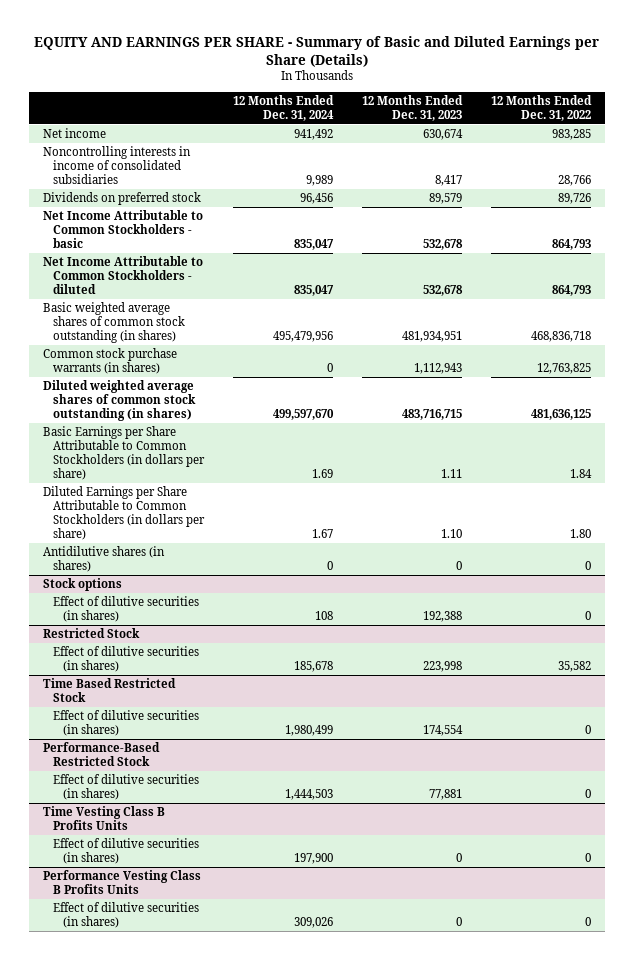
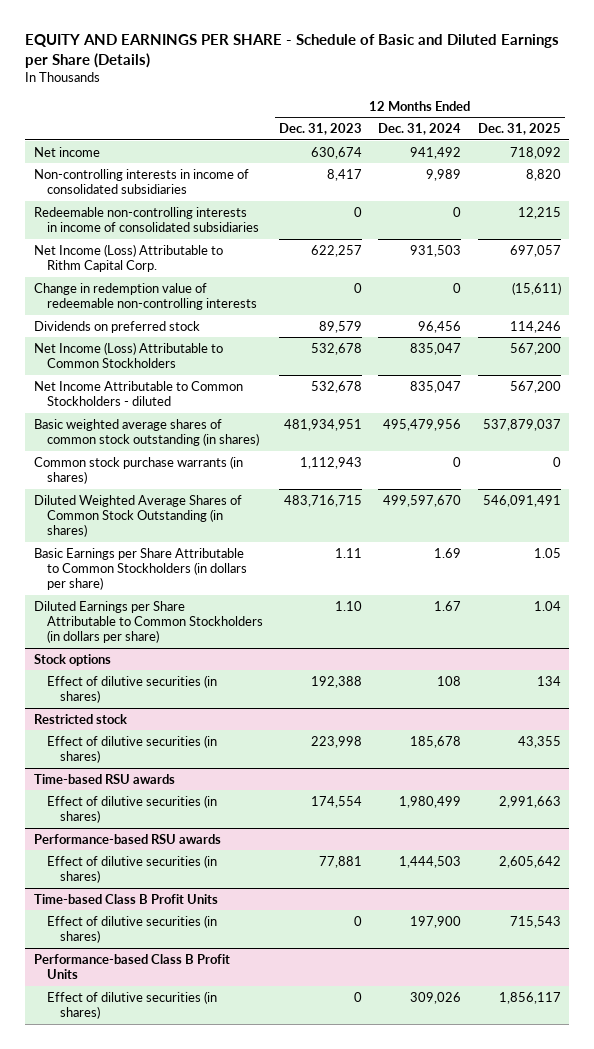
- EQUITY AND EARNINGS PER SHARE - Summary of Basic and Diluted Earnings per Share (Details)
+ EQUITY AND EARNINGS PER SHARE - Schedule of Basic and Diluted Earnings per Share (Details)
- | 12 Months Ended Dec. 31, 2024 | 12 Months Ended Dec. 31, 2023 | 12 Months Ended Dec. 31, 2022
+ | 12 Months Ended Dec. 31, 2023 | 12 Months Ended Dec. 31, 2024 | 12 Months Ended Dec. 31, 2025
- Noncontrolling interests in income of consolidated subsidiaries | 9,989 | 8,417 | 28,766
+ Non-controlling interests in income of consolidated subsidiaries | 8,417 | 9,989 | 8,820
+ Redeemable non-controlling interests in income of consolidated subsidiaries | 0 | 0 | 12,215
+ Net Income (Loss) Attributable to Rithm Capital Corp. | 622,257 | 931,503 | 697,057
+ Change in redemption value of redeemable non-controlling interests | 0 | 0 | (15,611)
- Net Income Attributable to Common Stockholders - basic | 835,047 | 532,678 | 864,793
+ Net Income (Loss) Attributable to Common Stockholders | 532,678 | 835,047 | 567,200
- Diluted weighted average shares of common stock outstanding (in shares) | 499,597,670 | 483,716,715 | 481,636,125
+ Diluted Weighted Average Shares of Common Stock Outstanding (in shares) | 483,716,715 | 499,597,670 | 546,091,491
- Antidilutive shares (in shares) | 0 | 0 | 0
- Restricted Stock
+ Restricted stock
- Time Based Restricted Stock
+ Time-based RSU awards
- Performance-Based Restricted Stock
+ Performance-based RSU awards
- Time Vesting Class B Profits Units
+ Time-based Class B Profit Units
- Performance Vesting Class B Profits Units
+ Performance-based Class B Profit Units

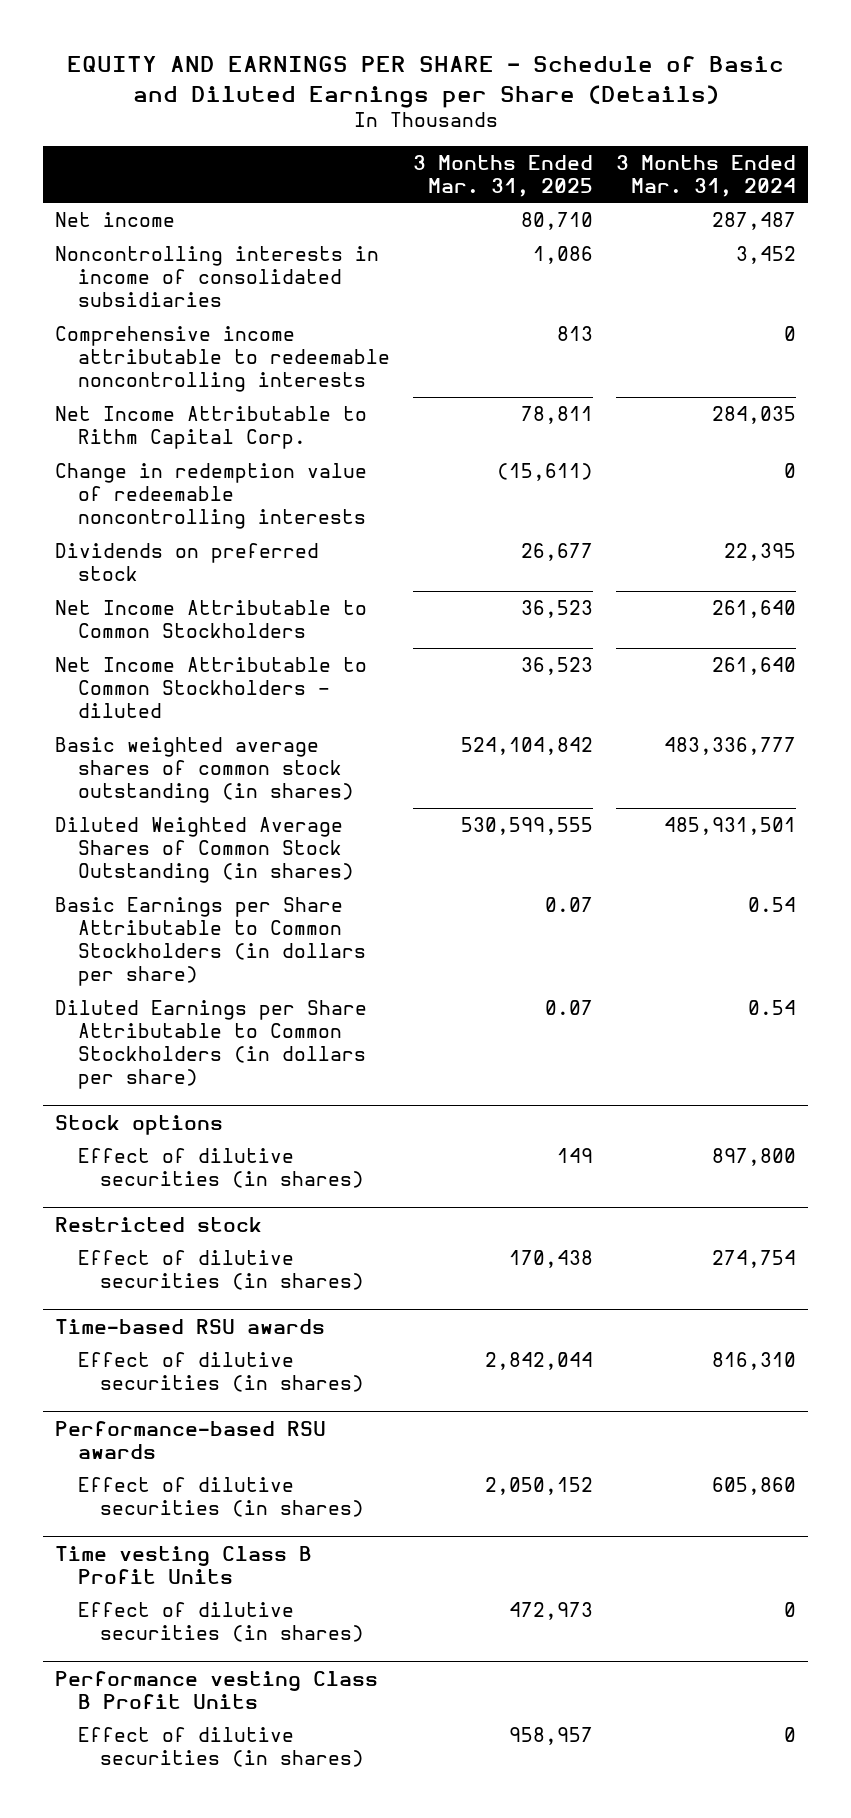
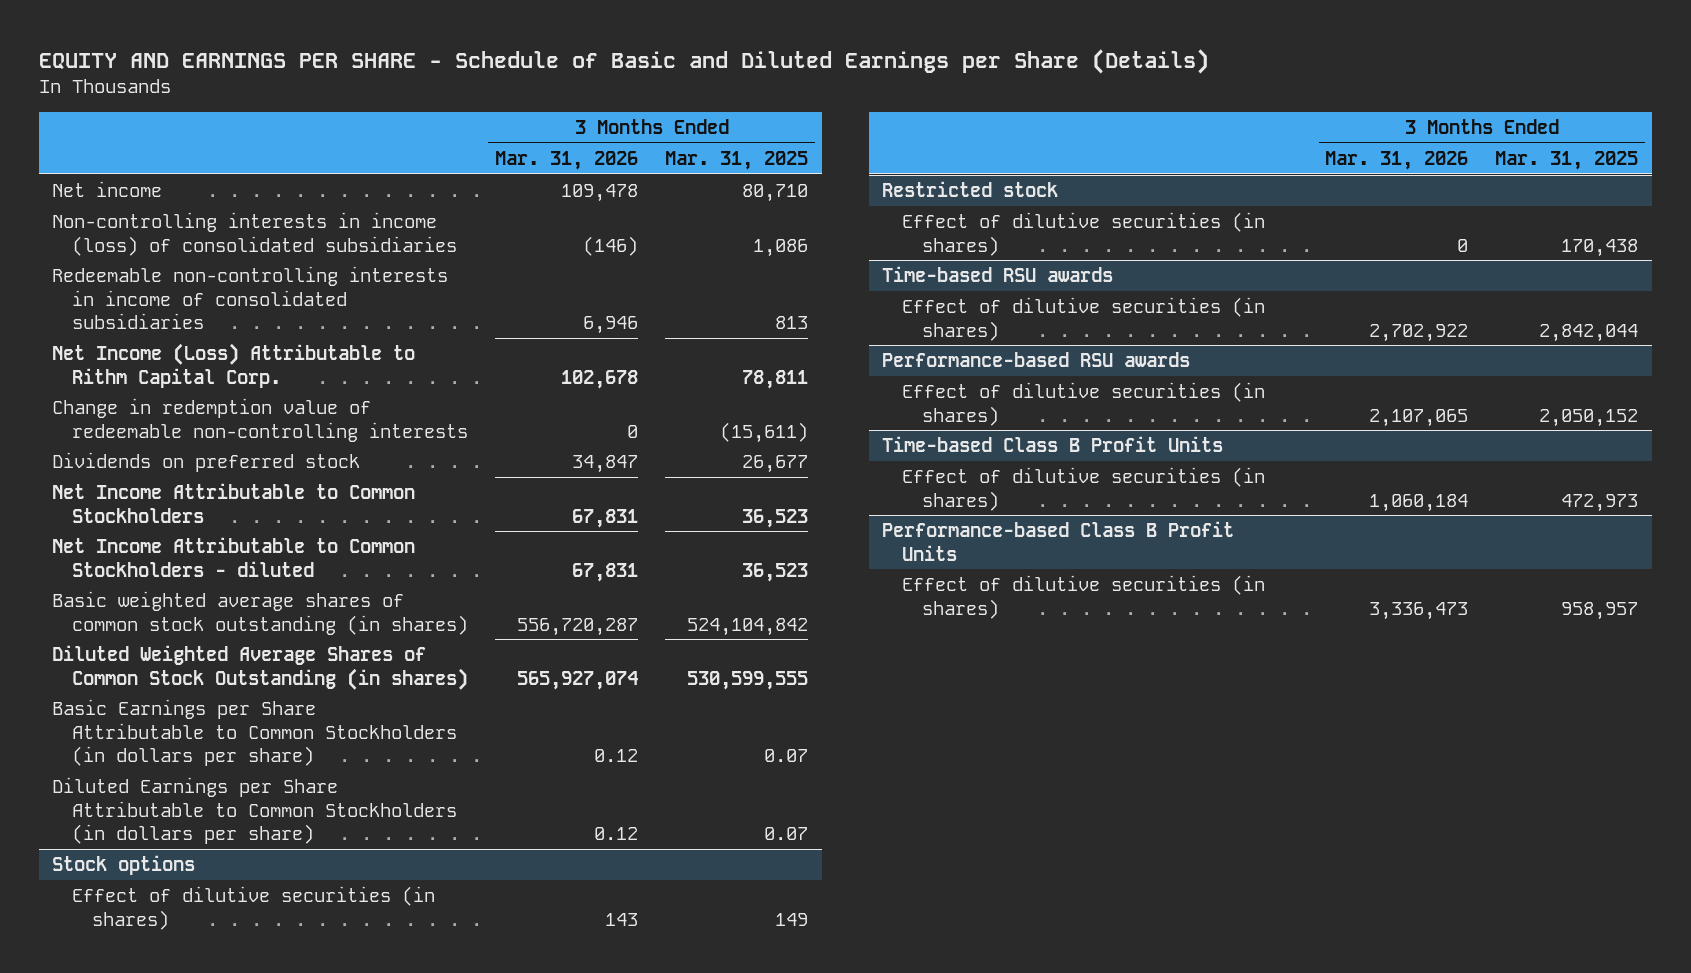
- | 3 Months Ended Mar. 31, 2025 | 3 Months Ended Mar. 31, 2024
+ | 3 Months Ended Mar. 31, 2026 | 3 Months Ended Mar. 31, 2025
- Noncontrolling interests in income of consolidated subsidiaries | 1,086 | 3,452
- Comprehensive income attributable to redeemable noncontrolling interests | 813 | 0
- Net Income Attributable to Rithm Capital Corp. | 78,811 | 284,035
- Change in redemption value of redeemable noncontrolling interests | (15,611) | 0
+ Non-controlling interests in income (loss) of consolidated subsidiaries | (146) | 1,086
+ Redeemable non-controlling interests in income of consolidated subsidiaries | 6,946 | 813
+ Net Income (Loss) Attributable to Rithm Capital Corp. | 102,678 | 78,811
+ Change in redemption value of redeemable non-controlling interests | 0 | (15,611)
- Time vesting Class B Profit Units
+ Time-based Class B Profit Units
- Performance vesting Class B Profit Units
+ Performance-based Class B Profit Units

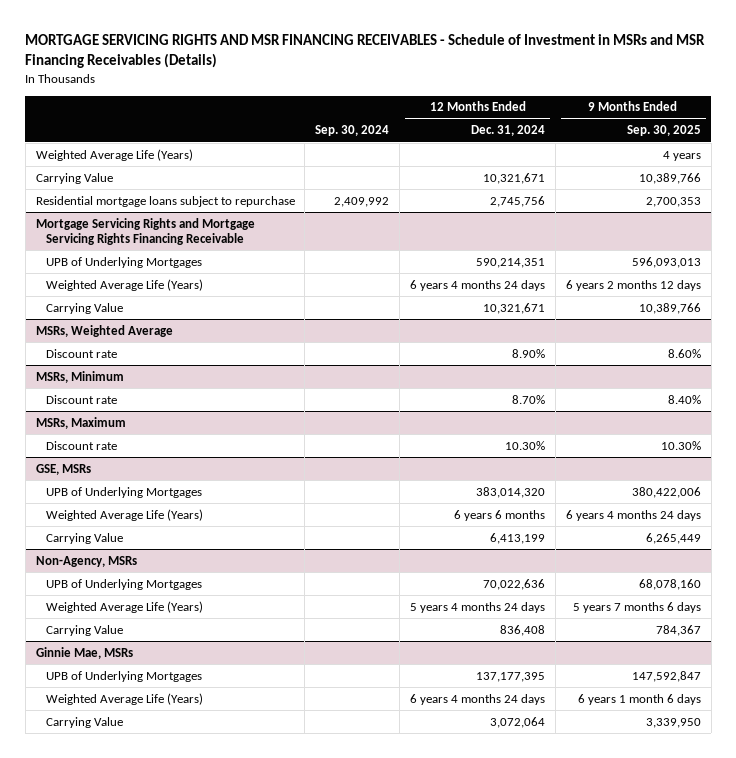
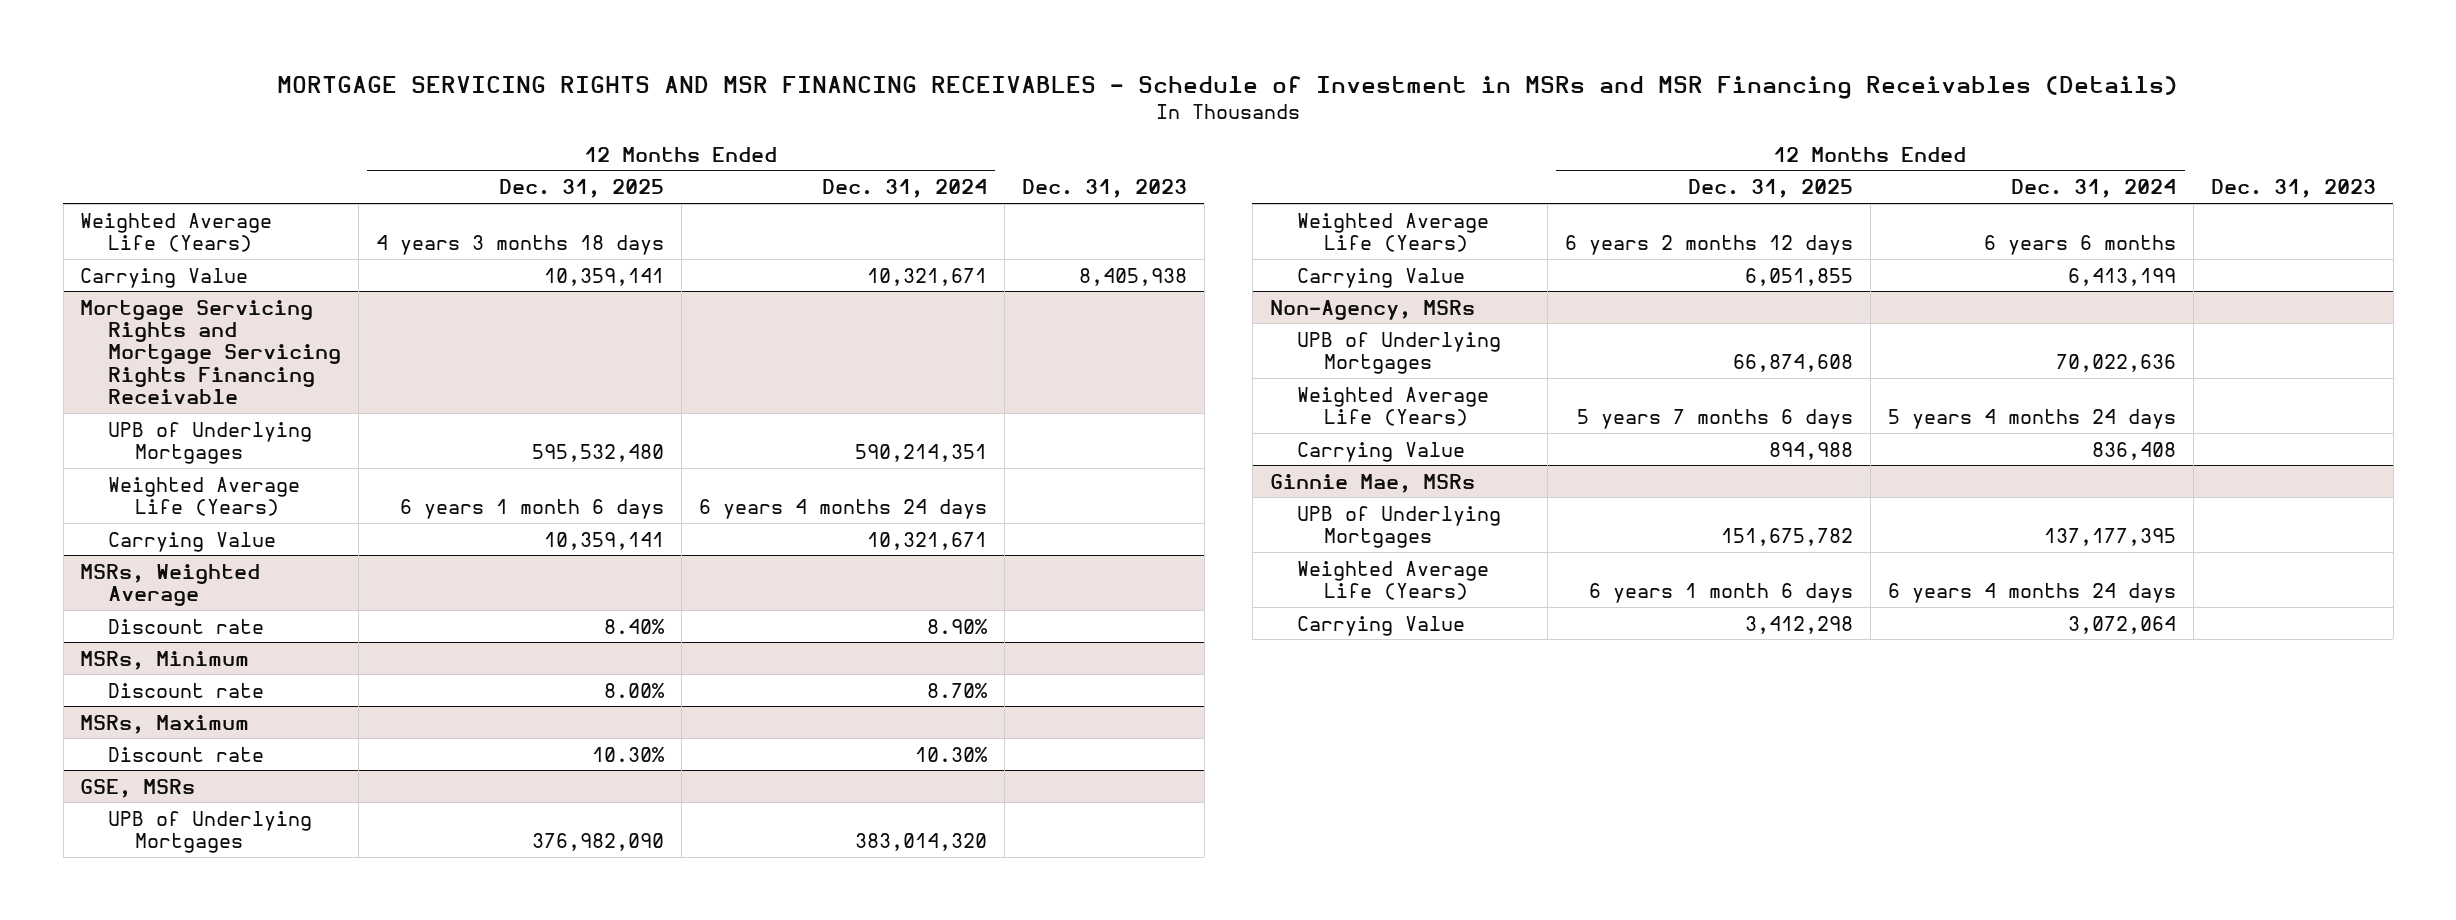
- | Sep. 30, 2024 | 12 Months Ended Dec. 31, 2024 | 9 Months Ended Sep. 30, 2025
+ | 12 Months Ended Dec. 31, 2025 | 12 Months Ended Dec. 31, 2024 | Dec. 31, 2023
- Residential mortgage loans subject to repurchase | 2,409,992 | 2,745,756 | 2,700,353

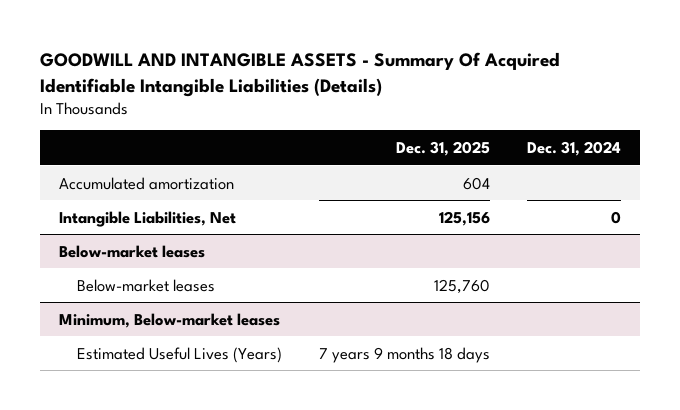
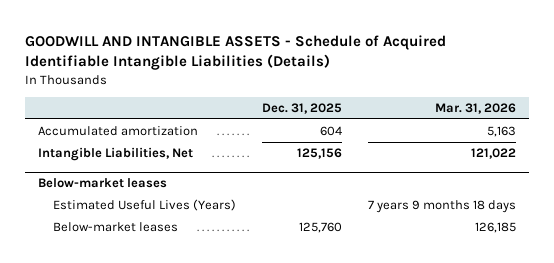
- GOODWILL AND INTANGIBLE ASSETS - Summary Of Acquired Identifiable Intangible Liabilities (Details)
+ GOODWILL AND INTANGIBLE ASSETS - Schedule of Acquired Identifiable Intangible Liabilities (Details)
- | Dec. 31, 2025 | Dec. 31, 2024
+ | Dec. 31, 2025 | Mar. 31, 2026
@ Below-market leases
+ Estimated Useful Lives (Years) | | 7 years 9 months 18 days
- Minimum, Below-market leases
- Estimated Useful Lives (Years) | 7 years 9 months 18 days |

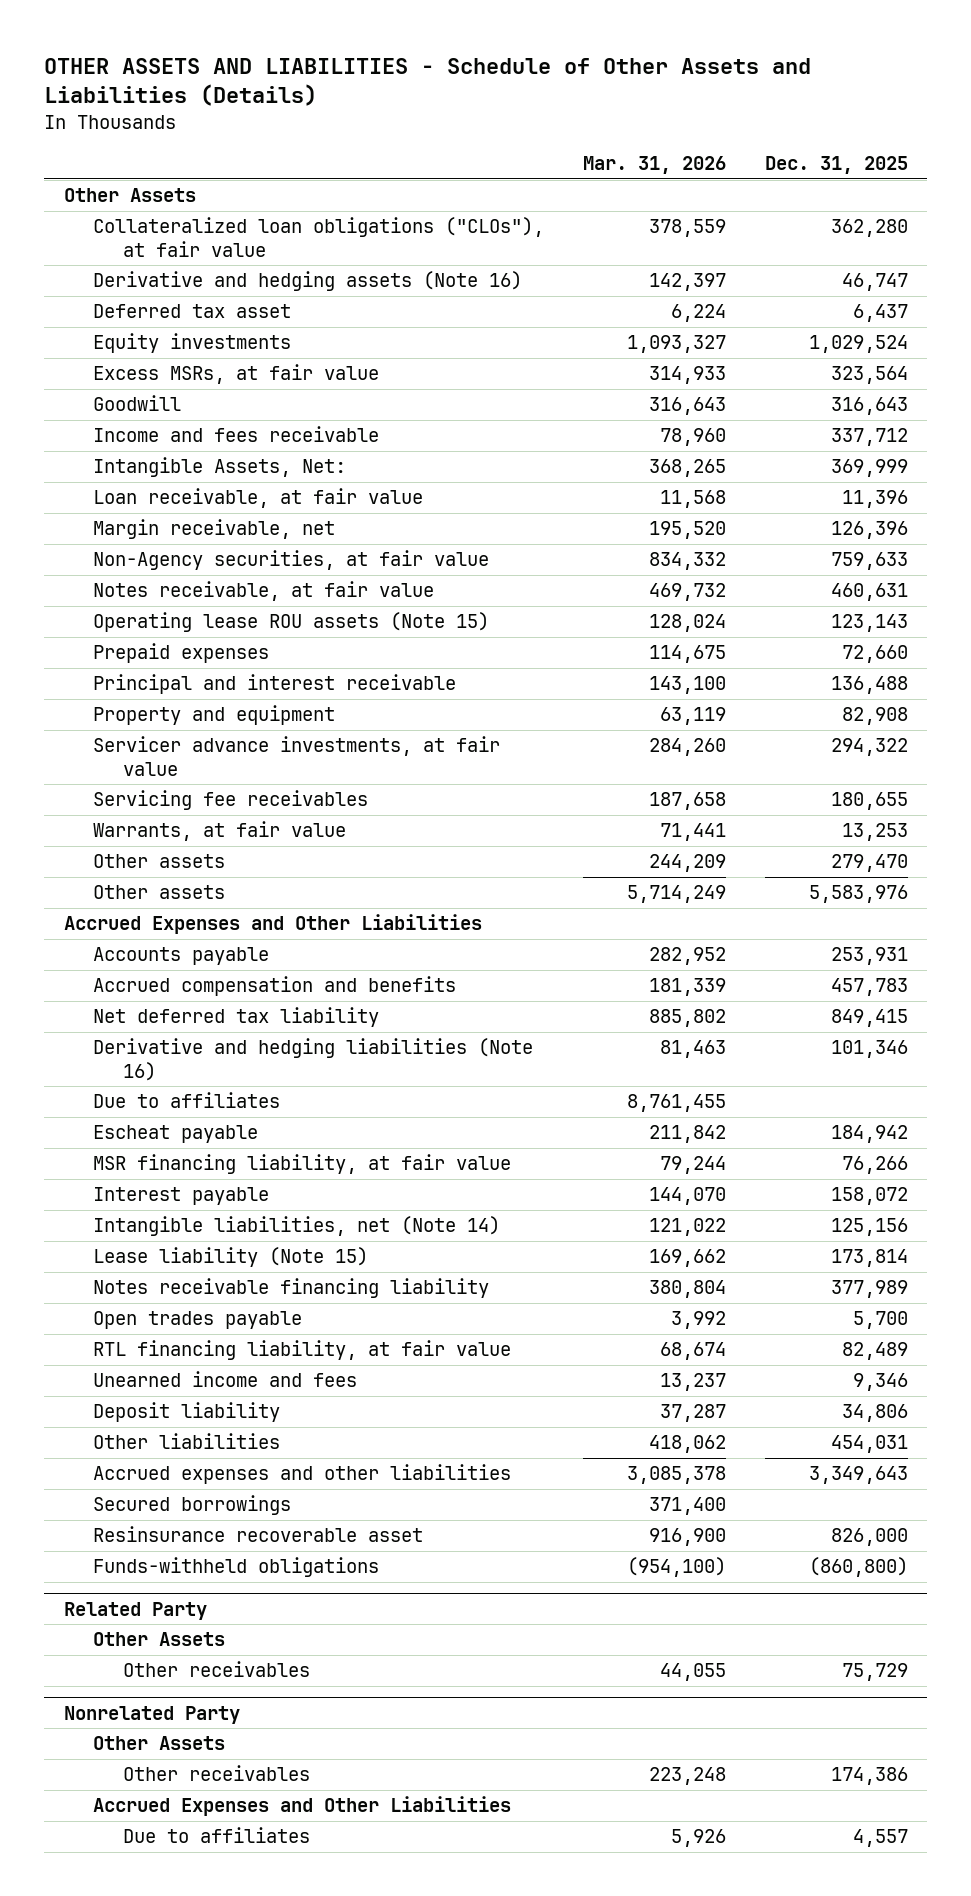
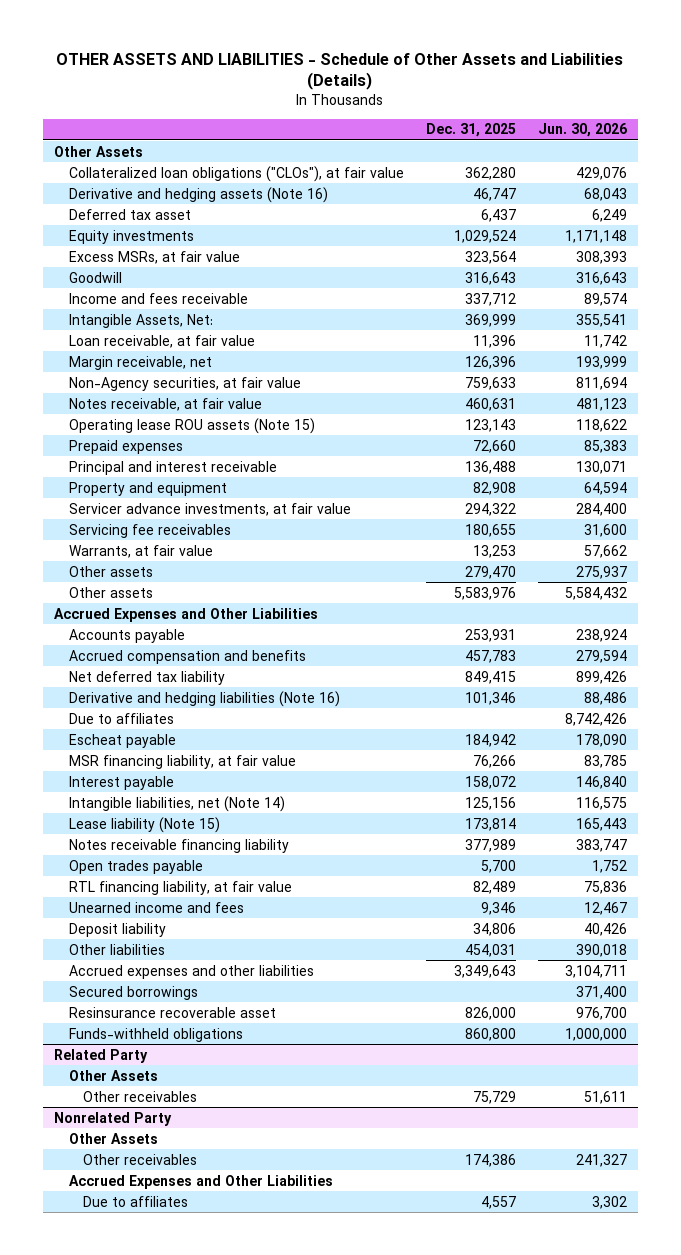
- | Mar. 31, 2026 | Dec. 31, 2025
+ | Dec. 31, 2025 | Jun. 30, 2026
- Funds-withheld obligations | (954,100) | (860,800)
+ Funds-withheld obligations | 860,800 | 1,000,000

